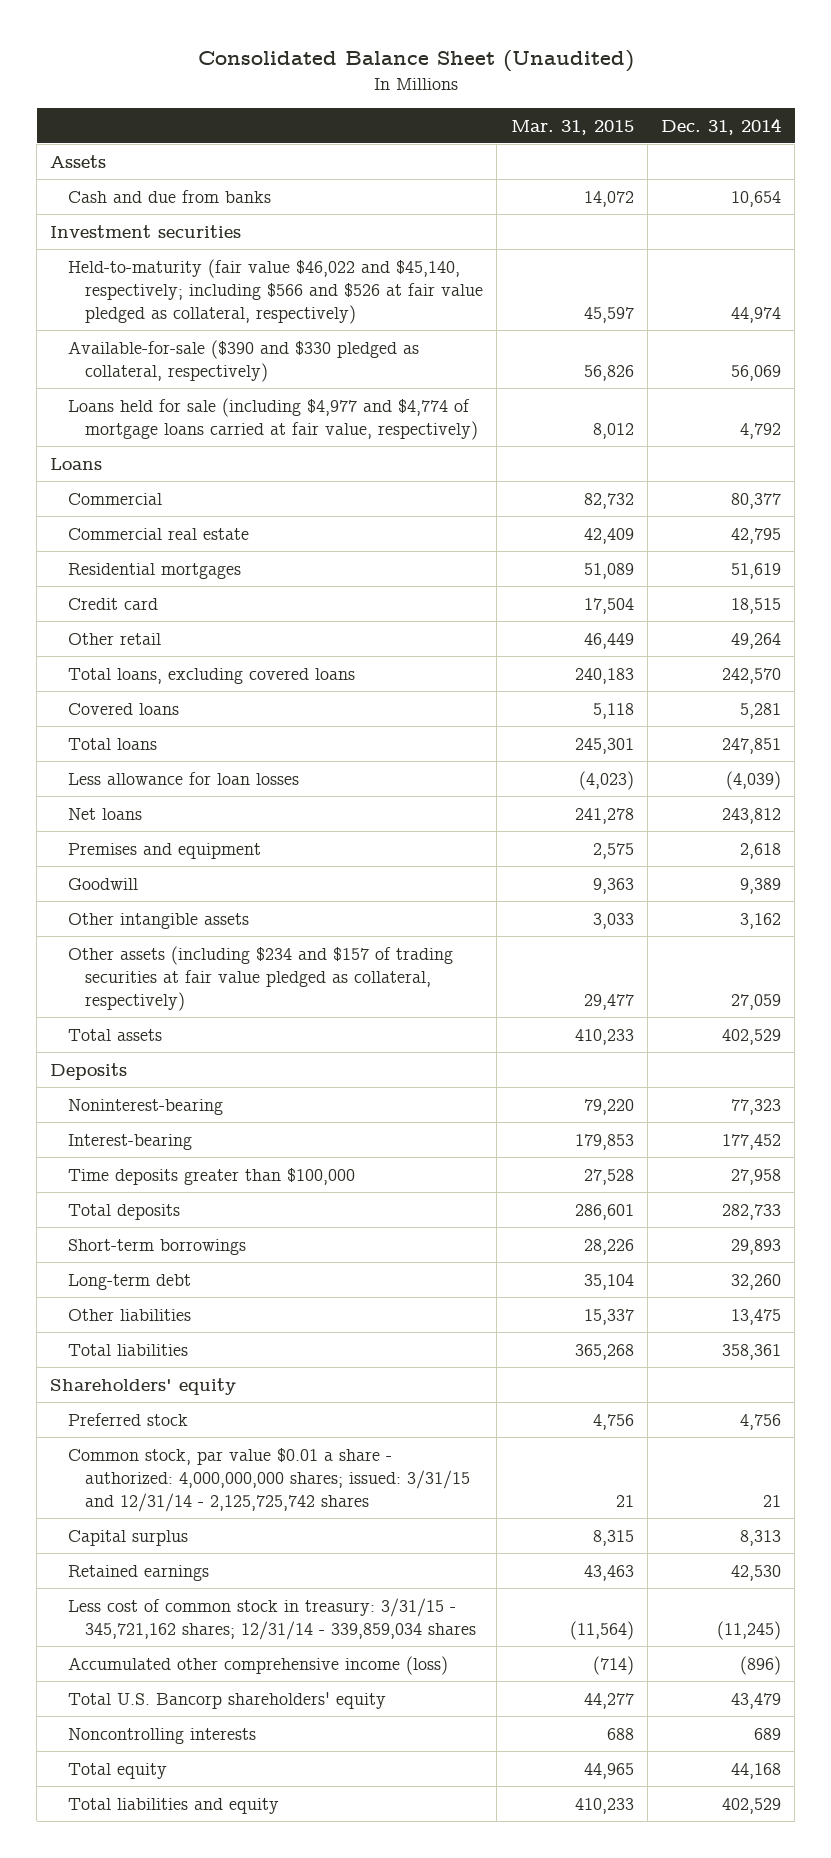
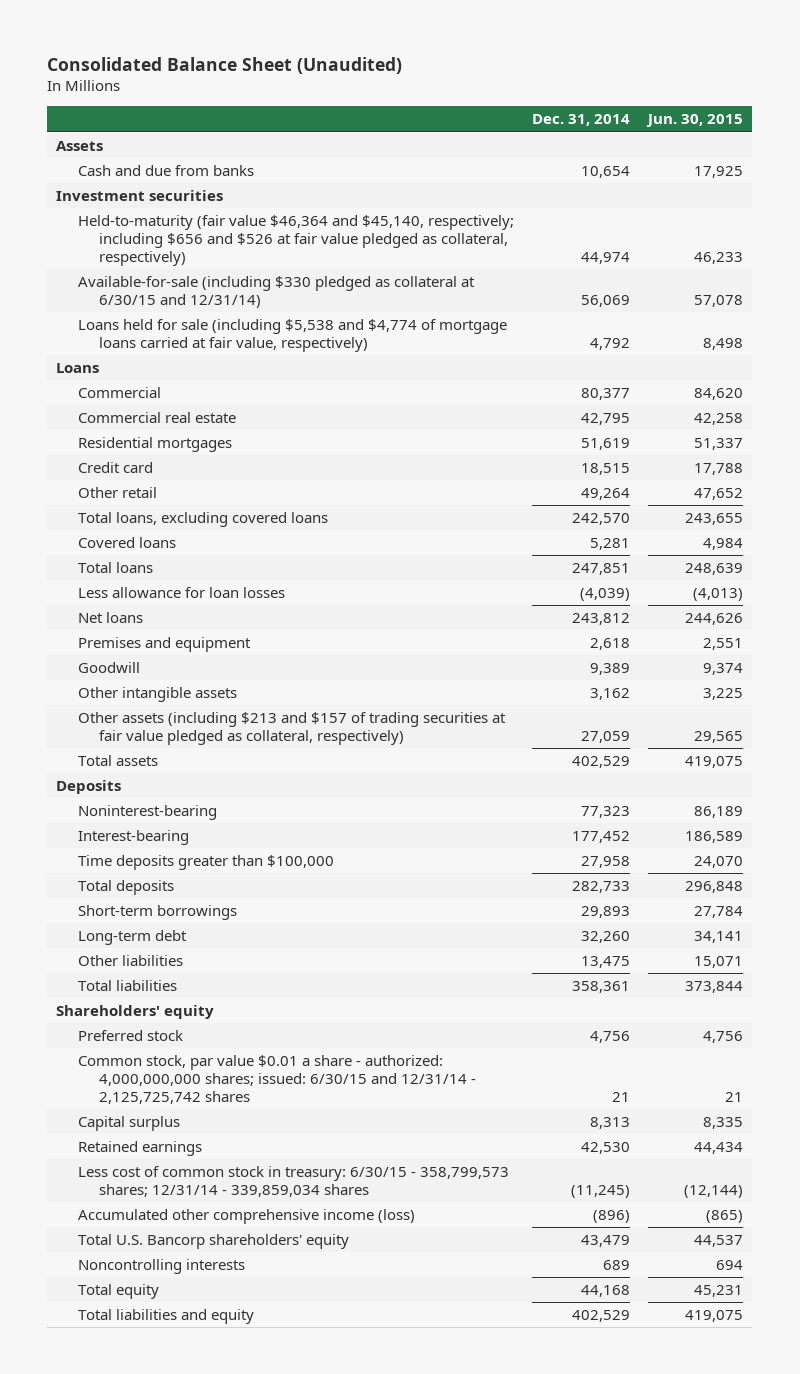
- | Mar. 31, 2015 | Dec. 31, 2014
+ | Dec. 31, 2014 | Jun. 30, 2015
- Held-to-maturity (fair value $46,022 and $45,140, respectively; including $566 and $526 at fair value pledged as collateral, respectively) | 45,597 | 44,974
- Available-for-sale ($390 and $330 pledged as collateral, respectively) | 56,826 | 56,069
- Loans held for sale (including $4,977 and $4,774 of mortgage loans carried at fair value, respectively) | 8,012 | 4,792
+ Held-to-maturity (fair value $46,364 and $45,140, respectively; including $656 and $526 at fair value pledged as collateral, respectively) | 44,974 | 46,233
+ Available-for-sale (including $330 pledged as collateral at 6/30/15 and 12/31/14) | 56,069 | 57,078
+ Loans held for sale (including $5,538 and $4,774 of mortgage loans carried at fair value, respectively) | 4,792 | 8,498
- Other assets (including $234 and $157 of trading securities at fair value pledged as collateral, respectively) | 29,477 | 27,059
+ Other assets (including $213 and $157 of trading securities at fair value pledged as collateral, respectively) | 27,059 | 29,565
- Common stock, par value $0.01 a share - authorized: 4,000,000,000 shares; issued: 3/31/15 and 12/31/14 - 2,125,725,742 shares | 21 | 21
+ Common stock, par value $0.01 a share - authorized: 4,000,000,000 shares; issued: 6/30/15 and 12/31/14 - 2,125,725,742 shares | 21 | 21
- Less cost of common stock in treasury: 3/31/15 - 345,721,162 shares; 12/31/14 - 339,859,034 shares | (11,564) | (11,245)
+ Less cost of common stock in treasury: 6/30/15 - 358,799,573 shares; 12/31/14 - 339,859,034 shares | (11,245) | (12,144)

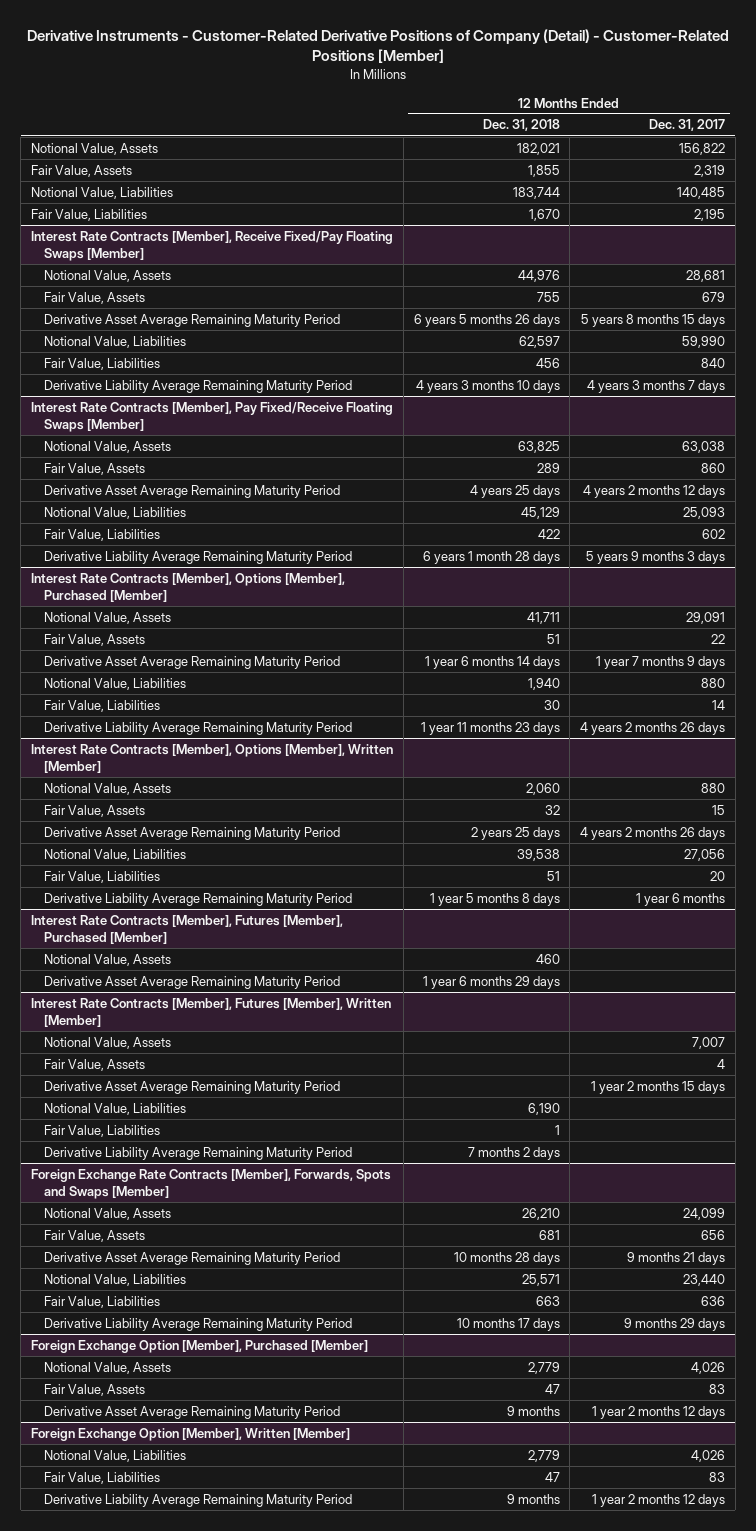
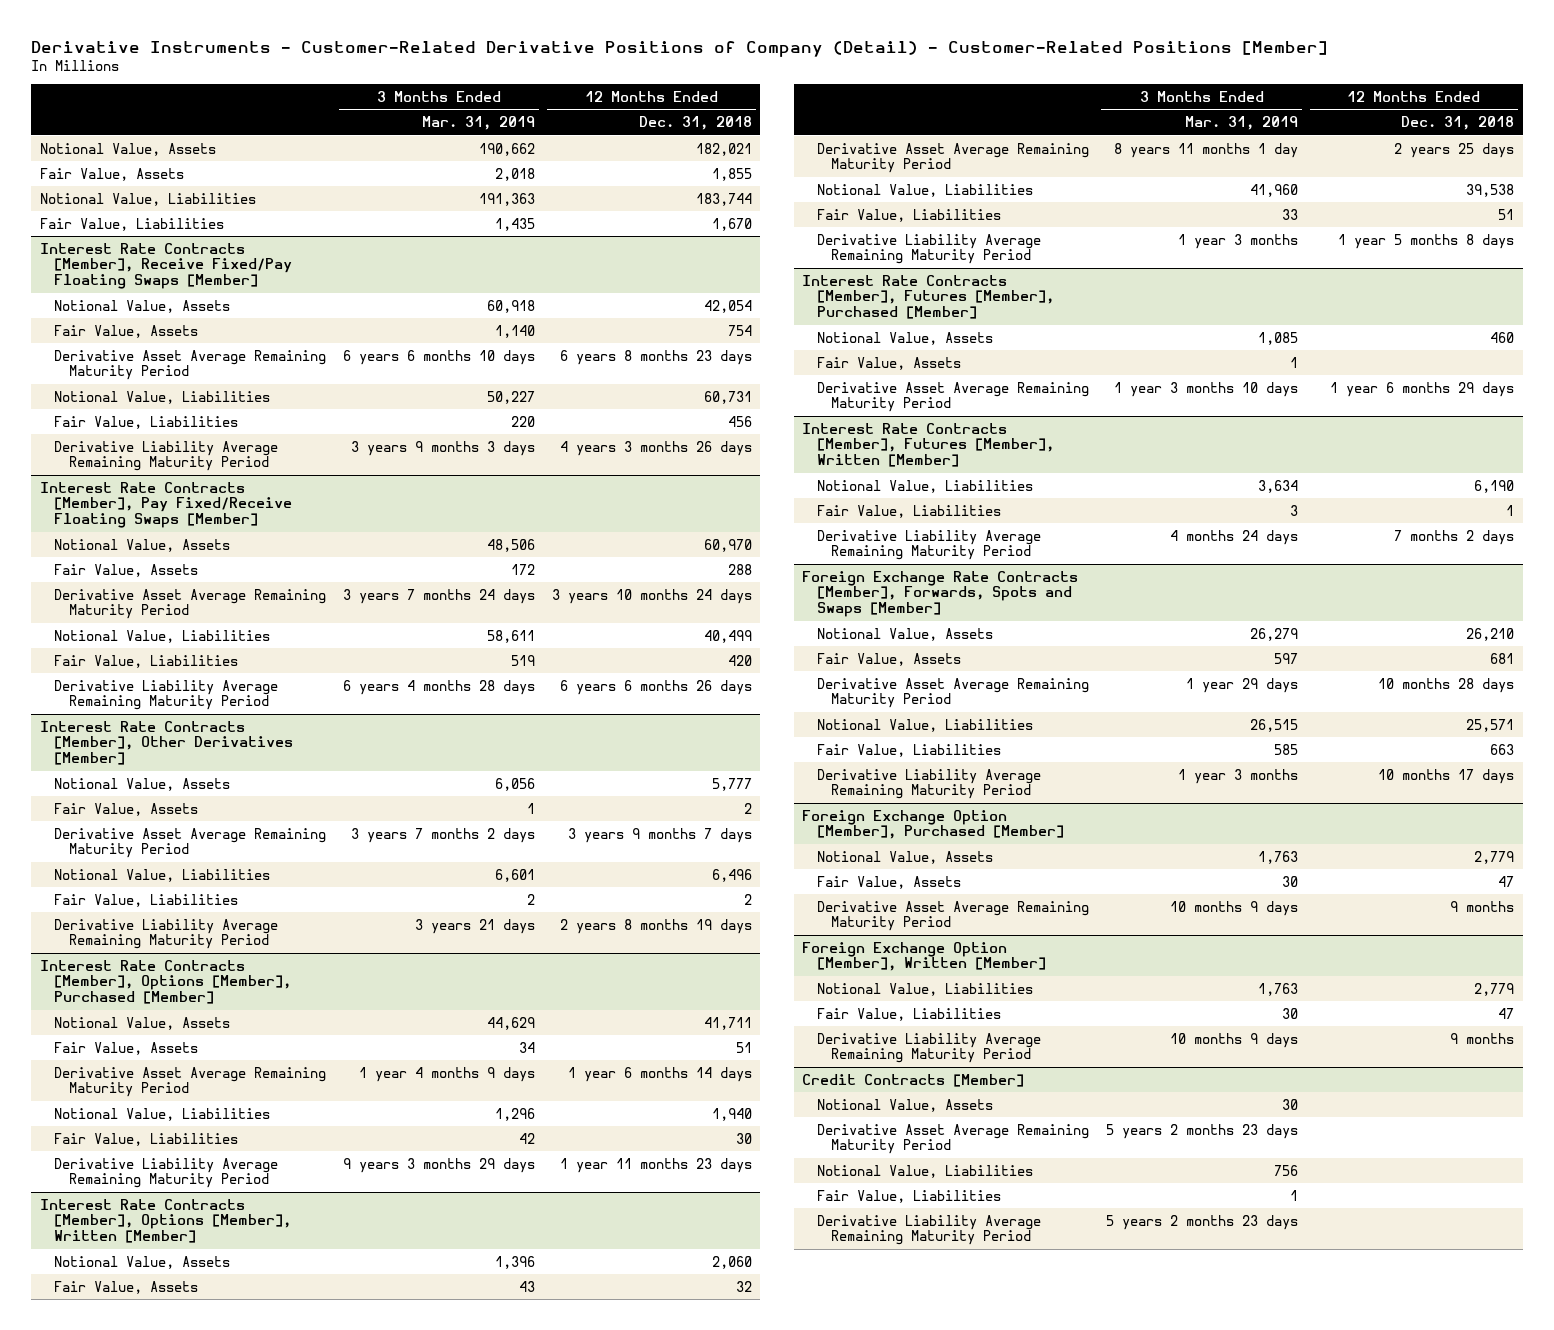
- | 12 Months Ended Dec. 31, 2018 | 12 Months Ended Dec. 31, 2017
+ | 3 Months Ended Mar. 31, 2019 | 12 Months Ended Dec. 31, 2018
@ Interest Rate Contracts [Member], Receive Fixed/Pay Floating Swaps [Member]
- Notional Value, Assets | 44,976 | 28,681
- Fair Value, Assets | 755 | 679
- Derivative Asset Average Remaining Maturity Period | 6 years 5 months 26 days | 5 years 8 months 15 days
- Notional Value, Liabilities | 62,597 | 59,990
+ Notional Value, Assets | 60,918 | 42,054
+ Fair Value, Assets | 1,140 | 754
+ Derivative Asset Average Remaining Maturity Period | 6 years 6 months 10 days | 6 years 8 months 23 days
+ Notional Value, Liabilities | 50,227 | 60,731
- Derivative Liability Average Remaining Maturity Period | 4 years 3 months 10 days | 4 years 3 months 7 days
+ Derivative Liability Average Remaining Maturity Period | 3 years 9 months 3 days | 4 years 3 months 26 days
@ Interest Rate Contracts [Member], Pay Fixed/Receive Floating Swaps [Member]
- Notional Value, Assets | 63,825 | 63,038
- Fair Value, Assets | 289 | 860
- Derivative Asset Average Remaining Maturity Period | 4 years 25 days | 4 years 2 months 12 days
- Notional Value, Liabilities | 45,129 | 25,093
- Fair Value, Liabilities | 422 | 602
- Derivative Liability Average Remaining Maturity Period | 6 years 1 month 28 days | 5 years 9 months 3 days
+ Notional Value, Assets | 48,506 | 60,970
+ Fair Value, Assets | 172 | 288
+ Derivative Asset Average Remaining Maturity Period | 3 years 7 months 24 days | 3 years 10 months 24 days
+ Notional Value, Liabilities | 58,611 | 40,499
+ Fair Value, Liabilities | 519 | 420
+ Derivative Liability Average Remaining Maturity Period | 6 years 4 months 28 days | 6 years 6 months 26 days
+ Interest Rate Contracts [Member], Other Derivatives [Member]
+ Notional Value, Assets | 6,056 | 5,777
+ Fair Value, Assets | 1 | 2
+ Derivative Asset Average Remaining Maturity Period | 3 years 7 months 2 days | 3 years 9 months 7 days
+ Notional Value, Liabilities | 6,601 | 6,496
+ Fair Value, Liabilities | 2 | 2
+ Derivative Liability Average Remaining Maturity Period | 3 years 21 days | 2 years 8 months 19 days
@ Interest Rate Contracts [Member], Futures [Member], Purchased [Member]
+ Fair Value, Assets | 1 |
@ Interest Rate Contracts [Member], Futures [Member], Written [Member]
- Notional Value, Assets | | 7,007
- Fair Value, Assets | | 4
- Derivative Asset Average Remaining Maturity Period | | 1 year 2 months 15 days
+ Credit Contracts [Member]
+ Notional Value, Assets | 30 |
+ Derivative Asset Average Remaining Maturity Period | 5 years 2 months 23 days |
+ Notional Value, Liabilities | 756 |
+ Fair Value, Liabilities | 1 |
+ Derivative Liability Average Remaining Maturity Period | 5 years 2 months 23 days |

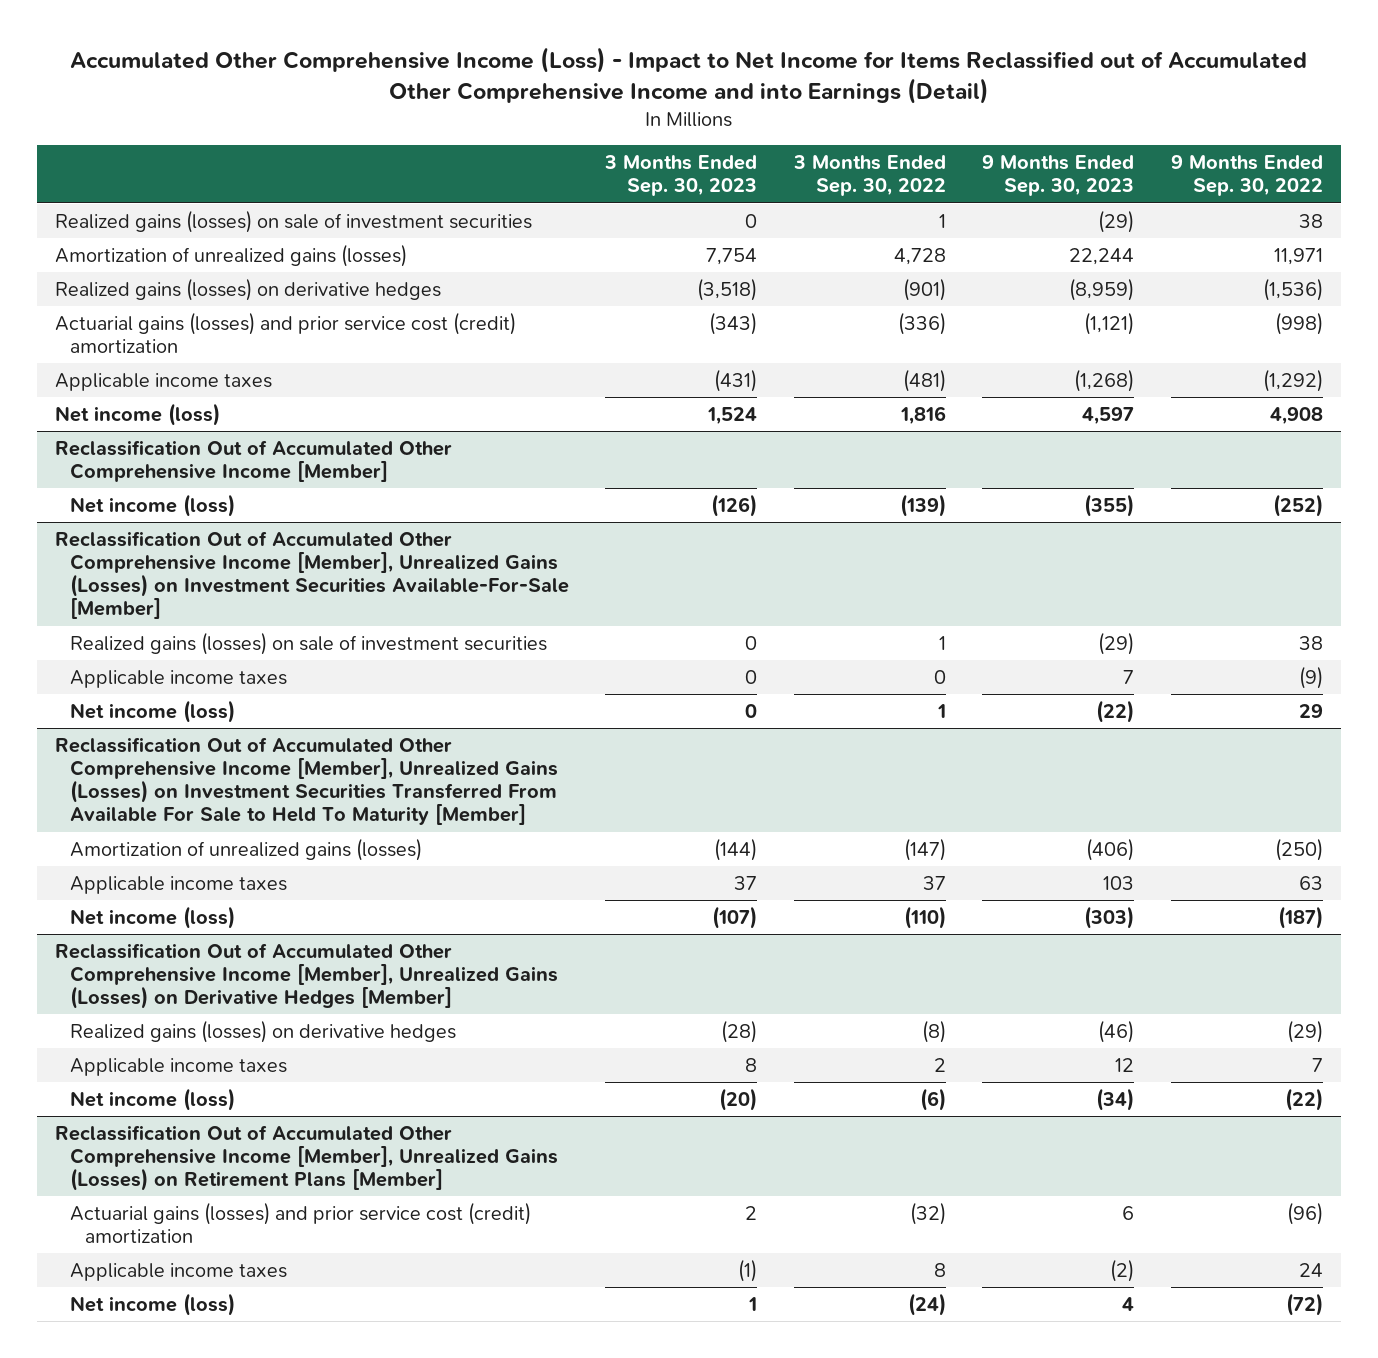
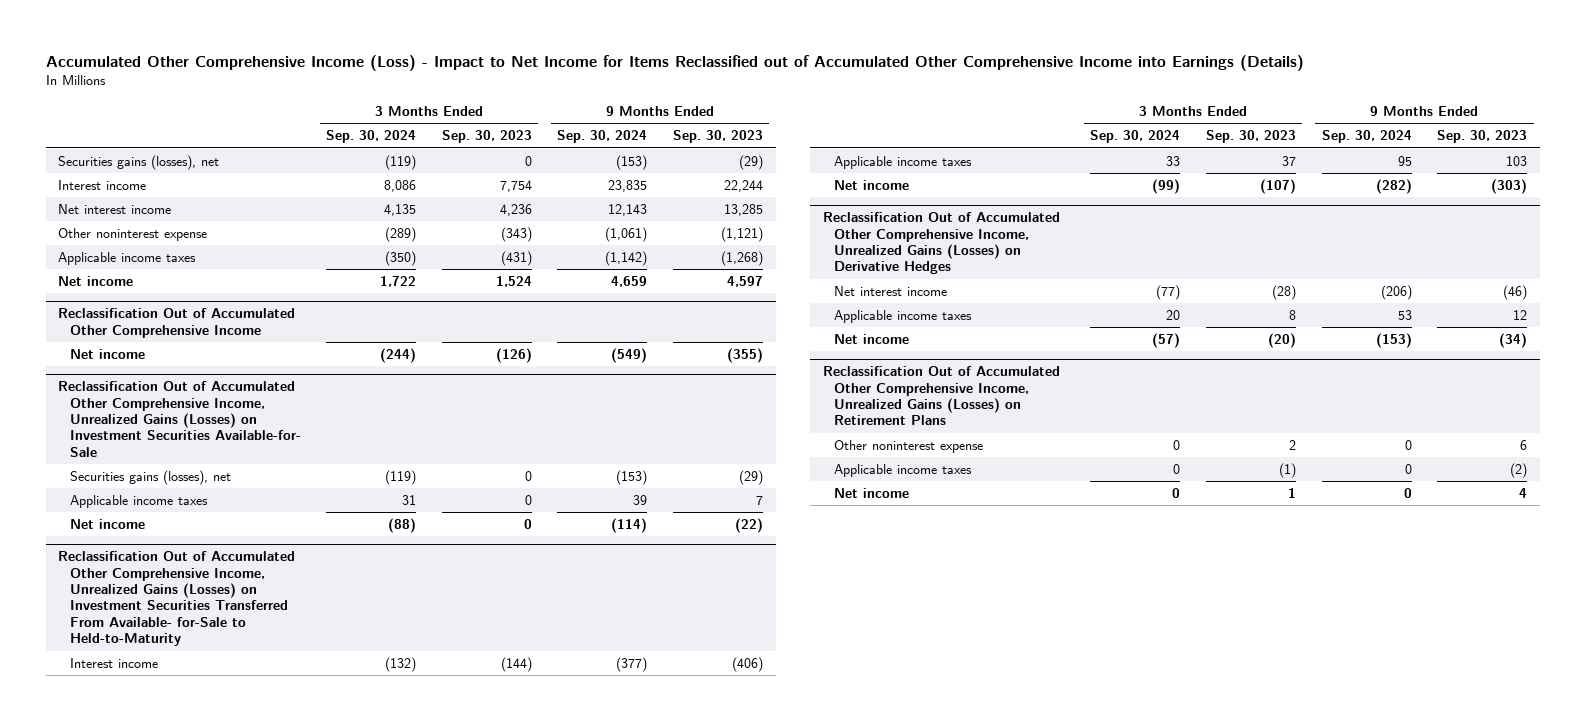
- Accumulated Other Comprehensive Income (Loss) - Impact to Net Income for Items Reclassified out of Accumulated Other Comprehensive Income and into Earnings (Detail)
+ Accumulated Other Comprehensive Income (Loss) - Impact to Net Income for Items Reclassified out of Accumulated Other Comprehensive Income into Earnings (Details)
- | 3 Months Ended Sep. 30, 2023 | 3 Months Ended Sep. 30, 2022 | 9 Months Ended Sep. 30, 2023 | 9 Months Ended Sep. 30, 2022
+ | 3 Months Ended Sep. 30, 2024 | 3 Months Ended Sep. 30, 2023 | 9 Months Ended Sep. 30, 2024 | 9 Months Ended Sep. 30, 2023
- Realized gains (losses) on sale of investment securities | 0 | 1 | (29) | 38
- Amortization of unrealized gains (losses) | 7,754 | 4,728 | 22,244 | 11,971
- Realized gains (losses) on derivative hedges | (3,518) | (901) | (8,959) | (1,536)
- Actuarial gains (losses) and prior service cost (credit) amortization | (343) | (336) | (1,121) | (998)
+ Securities gains (losses), net | (119) | 0 | (153) | (29)
+ Interest income | 8,086 | 7,754 | 23,835 | 22,244
+ Net interest income | 4,135 | 4,236 | 12,143 | 13,285
+ Other noninterest expense | (289) | (343) | (1,061) | (1,121)
- Net income (loss) | 1,524 | 1,816 | 4,597 | 4,908
- Reclassification Out of Accumulated Other Comprehensive Income [Member]
- Net income (loss) | (126) | (139) | (355) | (252)
- Reclassification Out of Accumulated Other Comprehensive Income [Member], Unrealized Gains (Losses) on Investment Securities Available-For-Sale [Member]
- Realized gains (losses) on sale of investment securities | 0 | 1 | (29) | 38
+ Net income | 1,722 | 1,524 | 4,659 | 4,597
+ Reclassification Out of Accumulated Other Comprehensive Income
+ Net income | (244) | (126) | (549) | (355)
+ Reclassification Out of Accumulated Other Comprehensive Income, Unrealized Gains (Losses) on Investment Securities Available-for- Sale
+ Securities gains (losses), net | (119) | 0 | (153) | (29)
- Net income (loss) | 0 | 1 | (22) | 29
- Reclassification Out of Accumulated Other Comprehensive Income [Member], Unrealized Gains (Losses) on Investment Securities Transferred From Available For Sale to Held To Maturity [Member]
- Amortization of unrealized gains (losses) | (144) | (147) | (406) | (250)
+ Net income | (88) | 0 | (114) | (22)
+ Reclassification Out of Accumulated Other Comprehensive Income, Unrealized Gains (Losses) on Investment Securities Transferred From Available- for-Sale to Held-to-Maturity
+ Interest income | (132) | (144) | (377) | (406)
- Net income (loss) | (107) | (110) | (303) | (187)
- Reclassification Out of Accumulated Other Comprehensive Income [Member], Unrealized Gains (Losses) on Derivative Hedges [Member]
- Realized gains (losses) on derivative hedges | (28) | (8) | (46) | (29)
+ Net income | (99) | (107) | (282) | (303)
+ Reclassification Out of Accumulated Other Comprehensive Income, Unrealized Gains (Losses) on Derivative Hedges
+ Net interest income | (77) | (28) | (206) | (46)
- Net income (loss) | (20) | (6) | (34) | (22)
- Reclassification Out of Accumulated Other Comprehensive Income [Member], Unrealized Gains (Losses) on Retirement Plans [Member]
- Actuarial gains (losses) and prior service cost (credit) amortization | 2 | (32) | 6 | (96)
+ Net income | (57) | (20) | (153) | (34)
+ Reclassification Out of Accumulated Other Comprehensive Income, Unrealized Gains (Losses) on Retirement Plans
+ Other noninterest expense | 0 | 2 | 0 | 6
- Net income (loss) | 1 | (24) | 4 | (72)
+ Net income | 0 | 1 | 0 | 4

